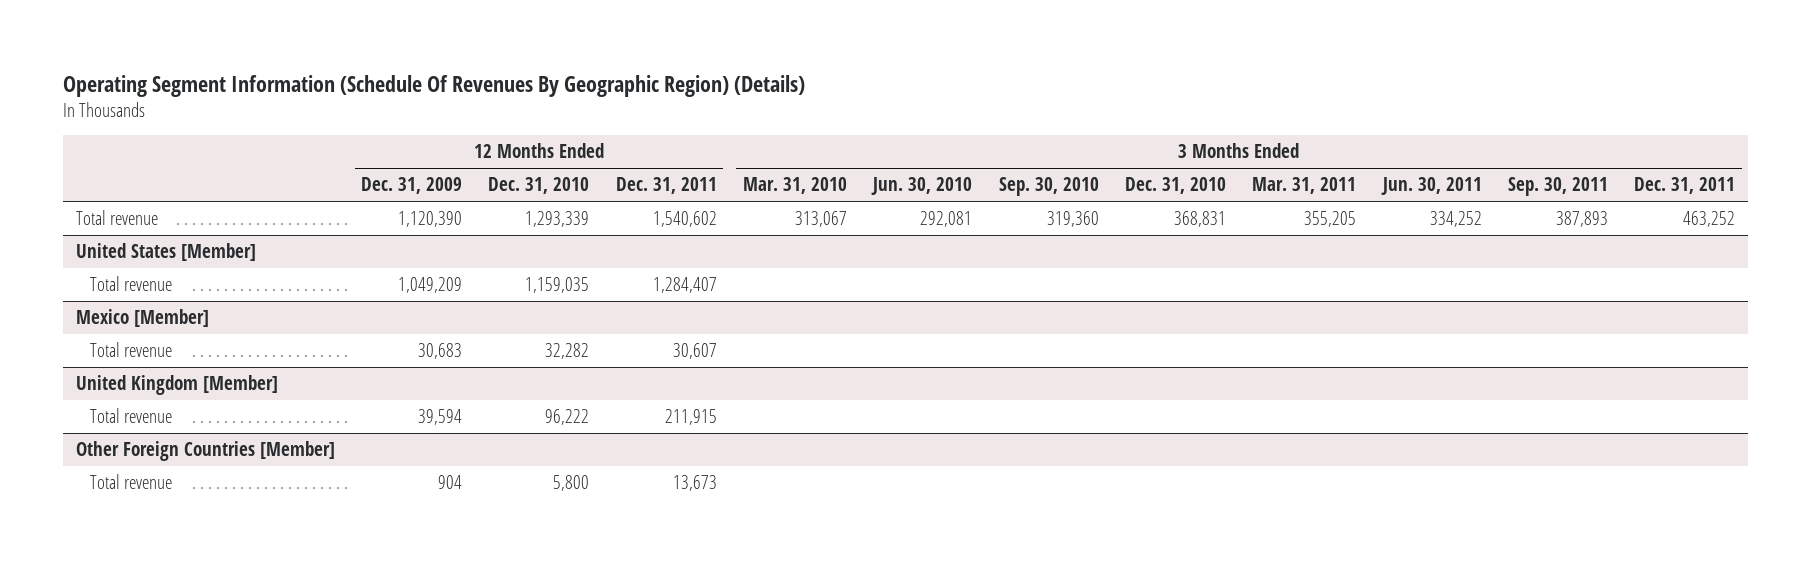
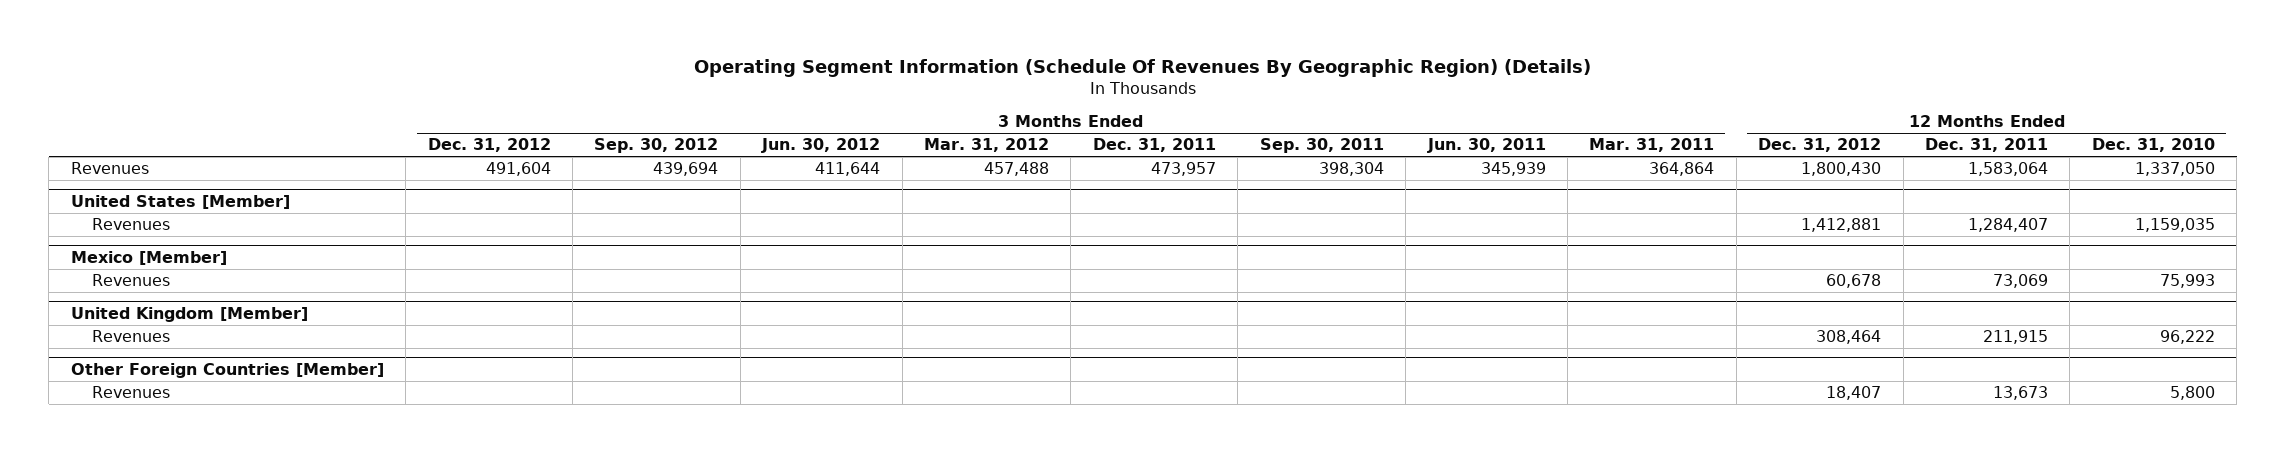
- | 12 Months Ended Dec. 31, 2009 | 12 Months Ended Dec. 31, 2010 | 12 Months Ended Dec. 31, 2011 | 3 Months Ended Mar. 31, 2010 | 3 Months Ended Jun. 30, 2010 | 3 Months Ended Sep. 30, 2010 | 3 Months Ended Dec. 31, 2010 | 3 Months Ended Mar. 31, 2011 | 3 Months Ended Jun. 30, 2011 | 3 Months Ended Sep. 30, 2011 | 3 Months Ended Dec. 31, 2011
+ | 3 Months Ended Dec. 31, 2012 | 3 Months Ended Sep. 30, 2012 | 3 Months Ended Jun. 30, 2012 | 3 Months Ended Mar. 31, 2012 | 3 Months Ended Dec. 31, 2011 | 3 Months Ended Sep. 30, 2011 | 3 Months Ended Jun. 30, 2011 | 3 Months Ended Mar. 31, 2011 | 12 Months Ended Dec. 31, 2012 | 12 Months Ended Dec. 31, 2011 | 12 Months Ended Dec. 31, 2010
- Total revenue | 1,120,390 | 1,293,339 | 1,540,602 | 313,067 | 292,081 | 319,360 | 368,831 | 355,205 | 334,252 | 387,893 | 463,252
+ Revenues | 491,604 | 439,694 | 411,644 | 457,488 | 473,957 | 398,304 | 345,939 | 364,864 | 1,800,430 | 1,583,064 | 1,337,050
@ United States [Member]
- Total revenue | 1,049,209 | 1,159,035 | 1,284,407 | | | | | | | |
+ Revenues | | | | | | | | | 1,412,881 | 1,284,407 | 1,159,035
@ Mexico [Member]
- Total revenue | 30,683 | 32,282 | 30,607 | | | | | | | |
+ Revenues | | | | | | | | | 60,678 | 73,069 | 75,993
@ United Kingdom [Member]
- Total revenue | 39,594 | 96,222 | 211,915 | | | | | | | |
+ Revenues | | | | | | | | | 308,464 | 211,915 | 96,222
@ Other Foreign Countries [Member]
- Total revenue | 904 | 5,800 | 13,673 | | | | | | | |
+ Revenues | | | | | | | | | 18,407 | 13,673 | 5,800

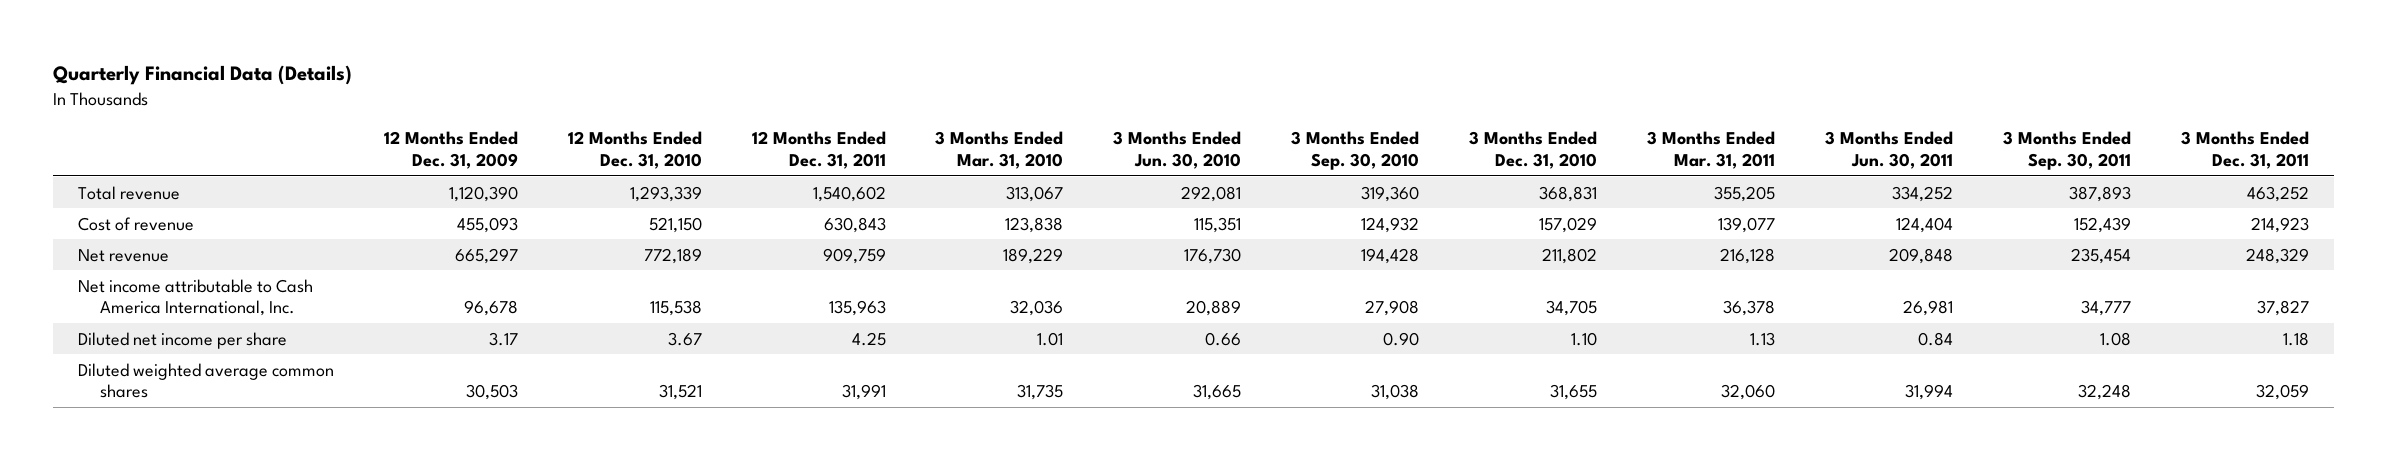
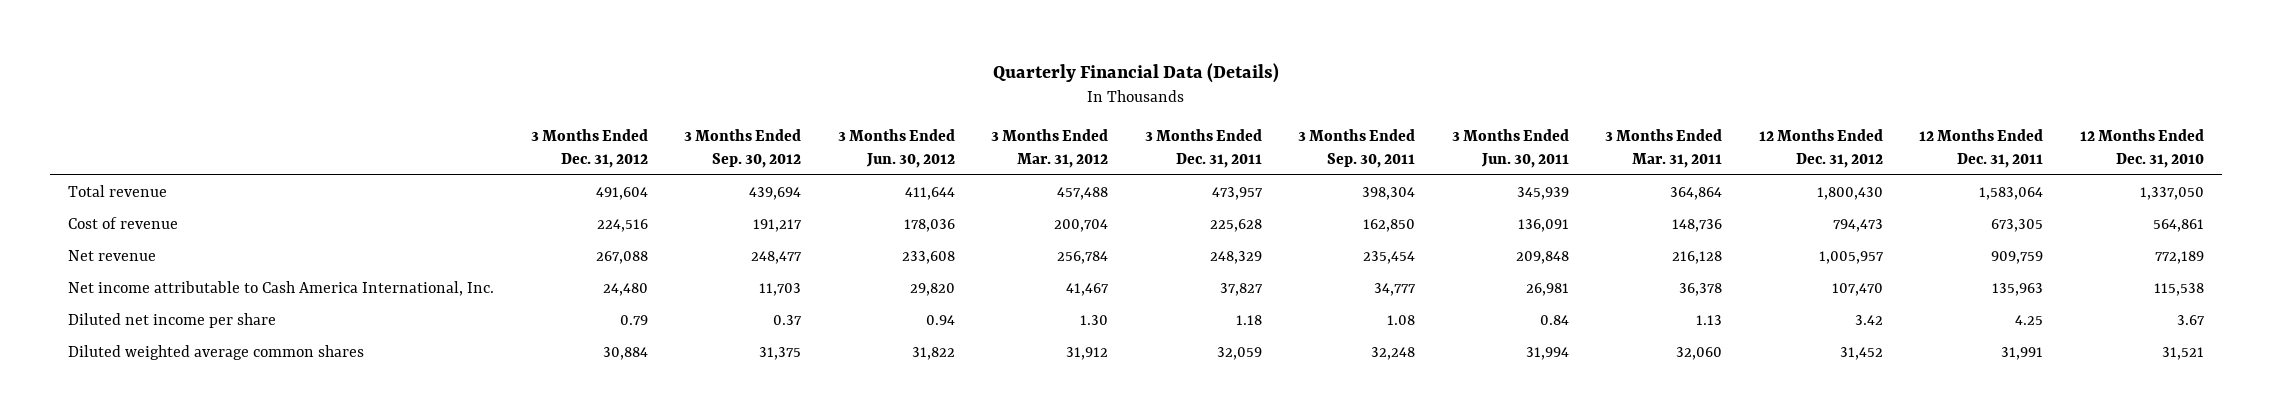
- | 12 Months Ended Dec. 31, 2009 | 12 Months Ended Dec. 31, 2010 | 12 Months Ended Dec. 31, 2011 | 3 Months Ended Mar. 31, 2010 | 3 Months Ended Jun. 30, 2010 | 3 Months Ended Sep. 30, 2010 | 3 Months Ended Dec. 31, 2010 | 3 Months Ended Mar. 31, 2011 | 3 Months Ended Jun. 30, 2011 | 3 Months Ended Sep. 30, 2011 | 3 Months Ended Dec. 31, 2011
+ | 3 Months Ended Dec. 31, 2012 | 3 Months Ended Sep. 30, 2012 | 3 Months Ended Jun. 30, 2012 | 3 Months Ended Mar. 31, 2012 | 3 Months Ended Dec. 31, 2011 | 3 Months Ended Sep. 30, 2011 | 3 Months Ended Jun. 30, 2011 | 3 Months Ended Mar. 31, 2011 | 12 Months Ended Dec. 31, 2012 | 12 Months Ended Dec. 31, 2011 | 12 Months Ended Dec. 31, 2010
- Total revenue | 1,120,390 | 1,293,339 | 1,540,602 | 313,067 | 292,081 | 319,360 | 368,831 | 355,205 | 334,252 | 387,893 | 463,252
- Cost of revenue | 455,093 | 521,150 | 630,843 | 123,838 | 115,351 | 124,932 | 157,029 | 139,077 | 124,404 | 152,439 | 214,923
+ Total revenue | 491,604 | 439,694 | 411,644 | 457,488 | 473,957 | 398,304 | 345,939 | 364,864 | 1,800,430 | 1,583,064 | 1,337,050
+ Cost of revenue | 224,516 | 191,217 | 178,036 | 200,704 | 225,628 | 162,850 | 136,091 | 148,736 | 794,473 | 673,305 | 564,861

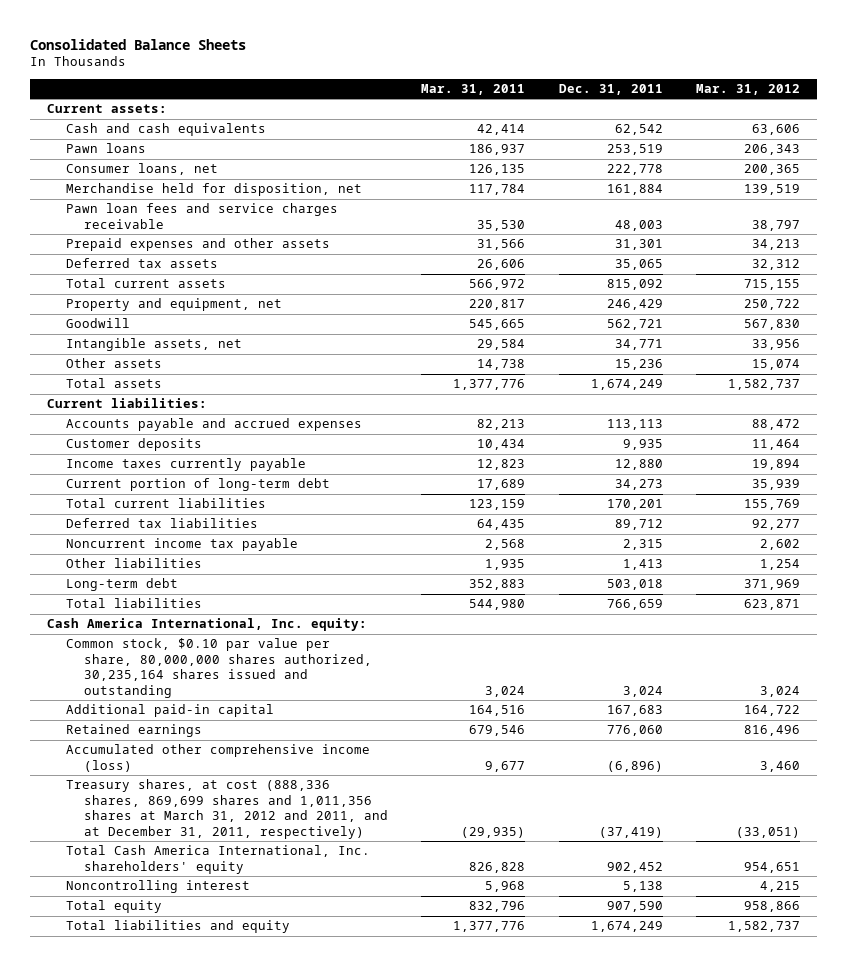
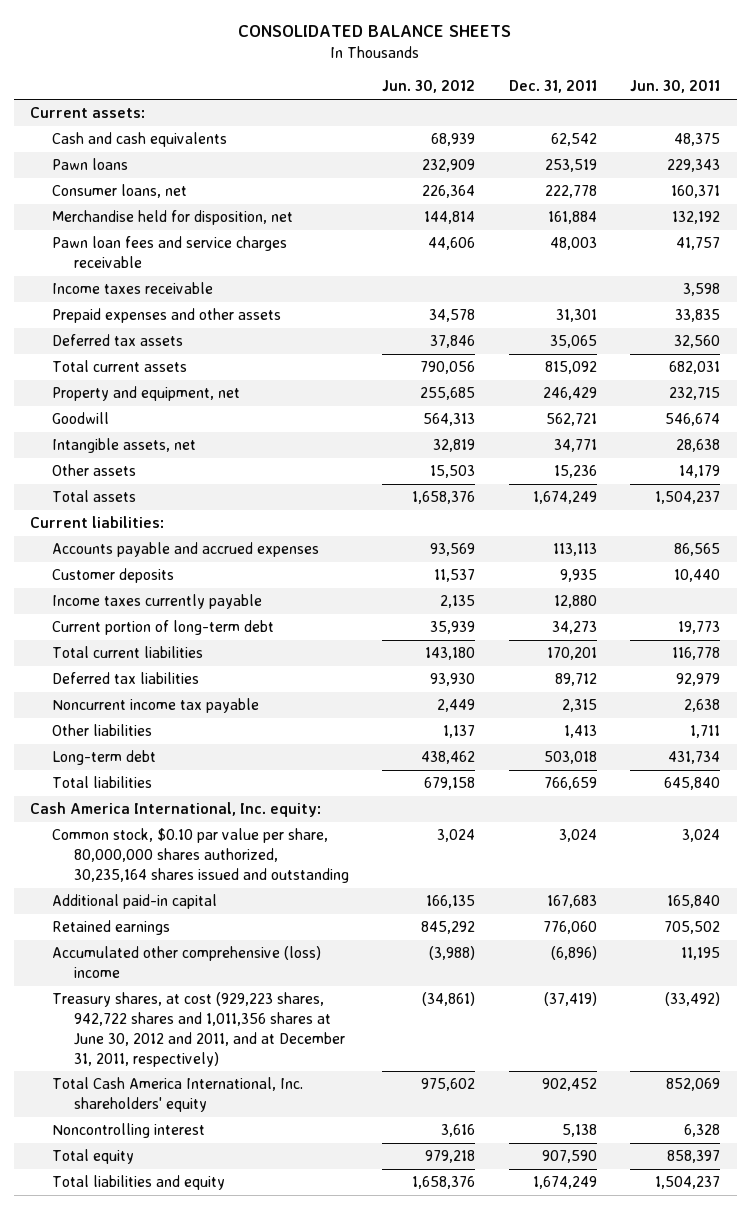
- Consolidated Balance Sheets
+ CONSOLIDATED BALANCE SHEETS
- | Mar. 31, 2011 | Dec. 31, 2011 | Mar. 31, 2012
+ | Jun. 30, 2012 | Dec. 31, 2011 | Jun. 30, 2011
+ Income taxes receivable | | | 3,598
- Accumulated other comprehensive income (loss) | 9,677 | (6,896) | 3,460
- Treasury shares, at cost (888,336 shares, 869,699 shares and 1,011,356 shares at March 31, 2012 and 2011, and at December 31, 2011, respectively) | (29,935) | (37,419) | (33,051)
+ Accumulated other comprehensive (loss) income | (3,988) | (6,896) | 11,195
+ Treasury shares, at cost (929,223 shares, 942,722 shares and 1,011,356 shares at June 30, 2012 and 2011, and at December 31, 2011, respectively) | (34,861) | (37,419) | (33,492)

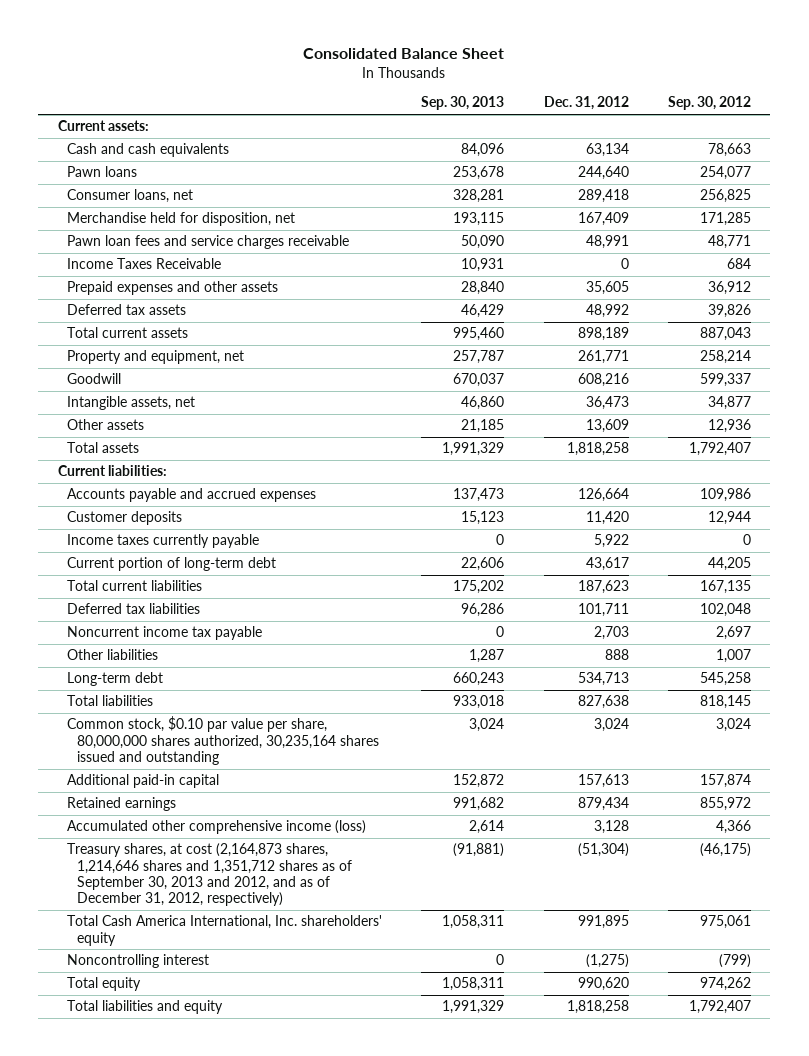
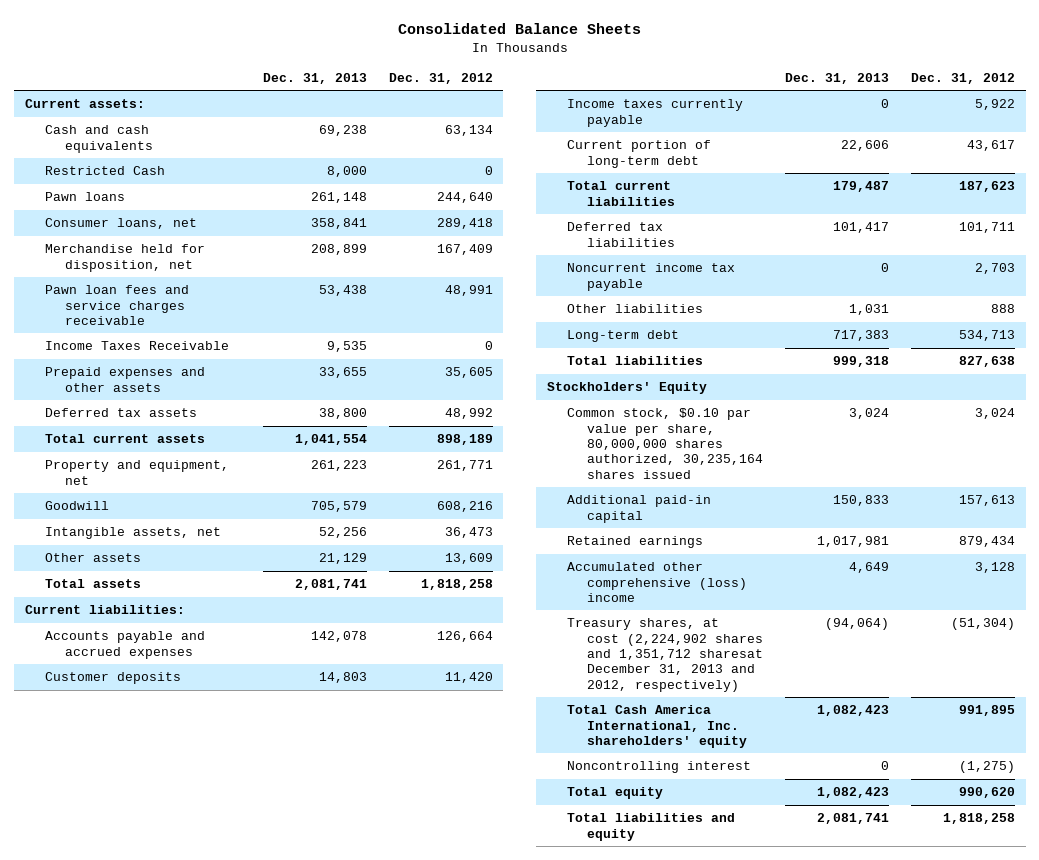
- Consolidated Balance Sheet
+ Consolidated Balance Sheets
- | Sep. 30, 2013 | Dec. 31, 2012 | Sep. 30, 2012
+ | Dec. 31, 2013 | Dec. 31, 2012
+ Restricted Cash | 8,000 | 0
- Common stock, $0.10 par value per share, 80,000,000 shares authorized, 30,235,164 shares issued and outstanding | 3,024 | 3,024 | 3,024
+ Stockholders' Equity
+ Common stock, $0.10 par value per share, 80,000,000 shares authorized, 30,235,164 shares issued | 3,024 | 3,024
- Accumulated other comprehensive income (loss) | 2,614 | 3,128 | 4,366
- Treasury shares, at cost (2,164,873 shares, 1,214,646 shares and 1,351,712 shares as of September 30, 2013 and 2012, and as of December 31, 2012, respectively) | (91,881) | (51,304) | (46,175)
+ Accumulated other comprehensive (loss) income | 4,649 | 3,128
+ Treasury shares, at cost (2,224,902 shares and 1,351,712 sharesat December 31, 2013 and 2012, respectively) | (94,064) | (51,304)

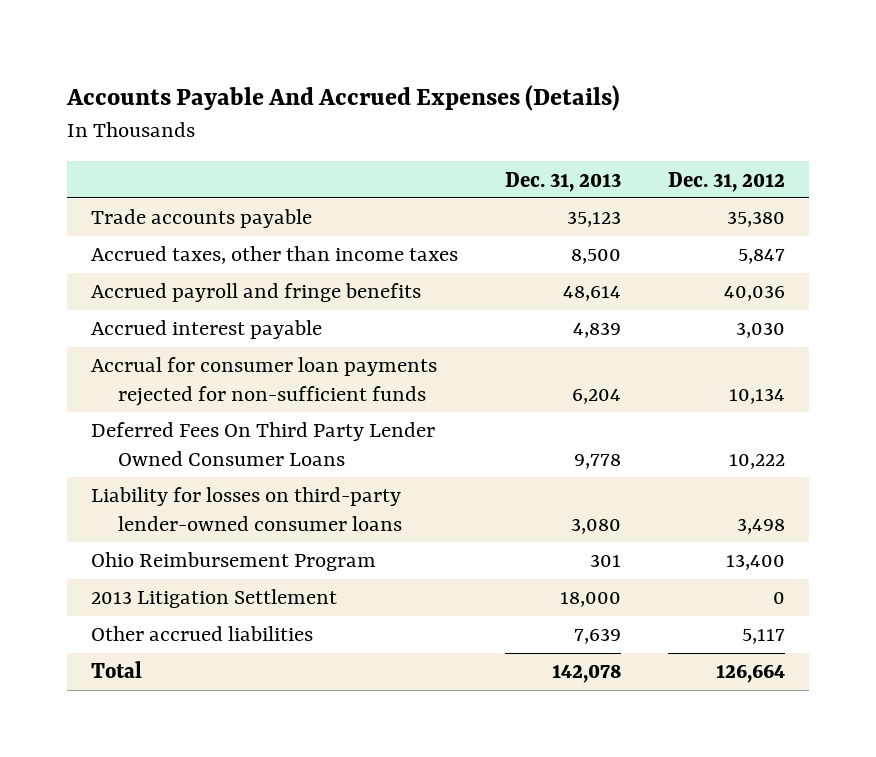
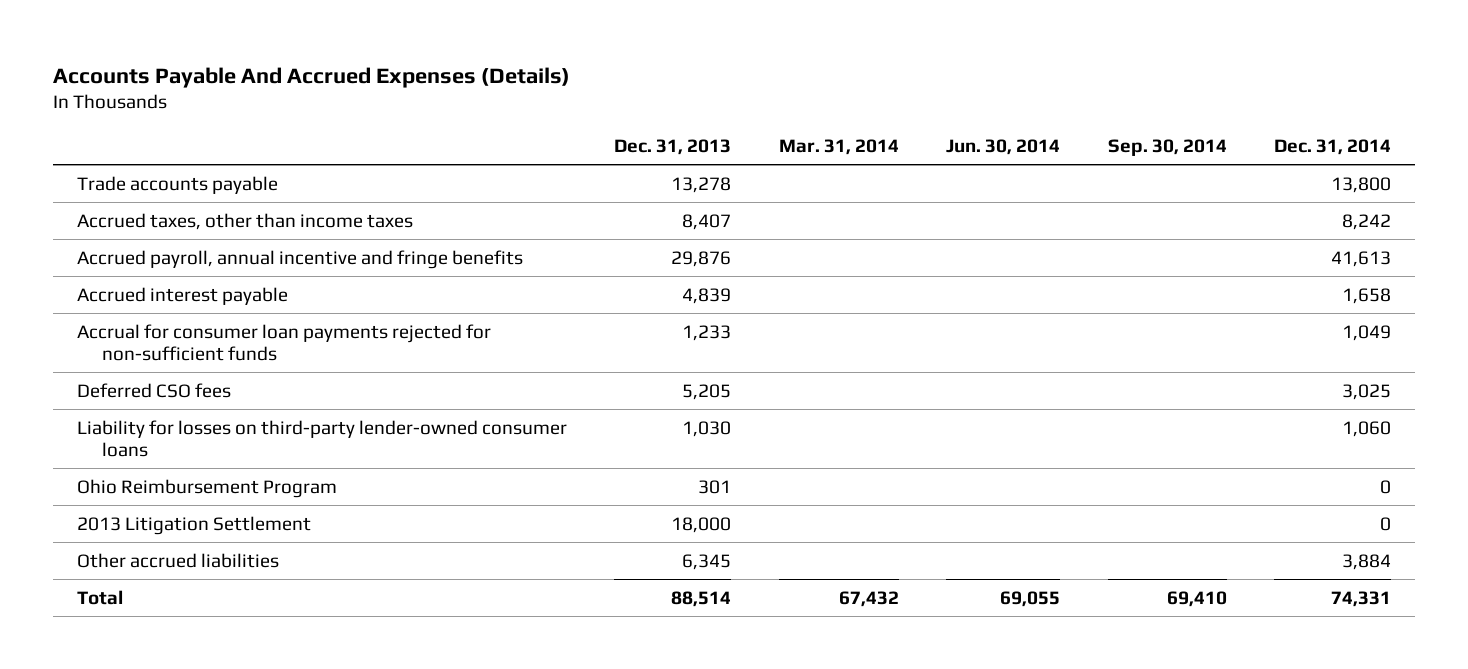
- | Dec. 31, 2013 | Dec. 31, 2012
+ | Dec. 31, 2013 | Mar. 31, 2014 | Jun. 30, 2014 | Sep. 30, 2014 | Dec. 31, 2014
- Trade accounts payable | 35,123 | 35,380
- Accrued taxes, other than income taxes | 8,500 | 5,847
- Accrued payroll and fringe benefits | 48,614 | 40,036
+ Trade accounts payable | 13,278 | | | | 13,800
+ Accrued taxes, other than income taxes | 8,407 | | | | 8,242
+ Accrued payroll, annual incentive and fringe benefits | 29,876 | | | | 41,613
- Accrual for consumer loan payments rejected for non-sufficient funds | 6,204 | 10,134
- Deferred Fees On Third Party Lender Owned Consumer Loans | 9,778 | 10,222
- Liability for losses on third-party lender-owned consumer loans | 3,080 | 3,498
+ Accrual for consumer loan payments rejected for non-sufficient funds | 1,233 | | | | 1,049
+ Deferred CSO fees | 5,205 | | | | 3,025
+ Liability for losses on third-party lender-owned consumer loans | 1,030 | | | | 1,060
- Other accrued liabilities | 7,639 | 5,117
- Total | 142,078 | 126,664
+ Other accrued liabilities | 6,345 | | | | 3,884
+ Total | 88,514 | 67,432 | 69,055 | 69,410 | 74,331

